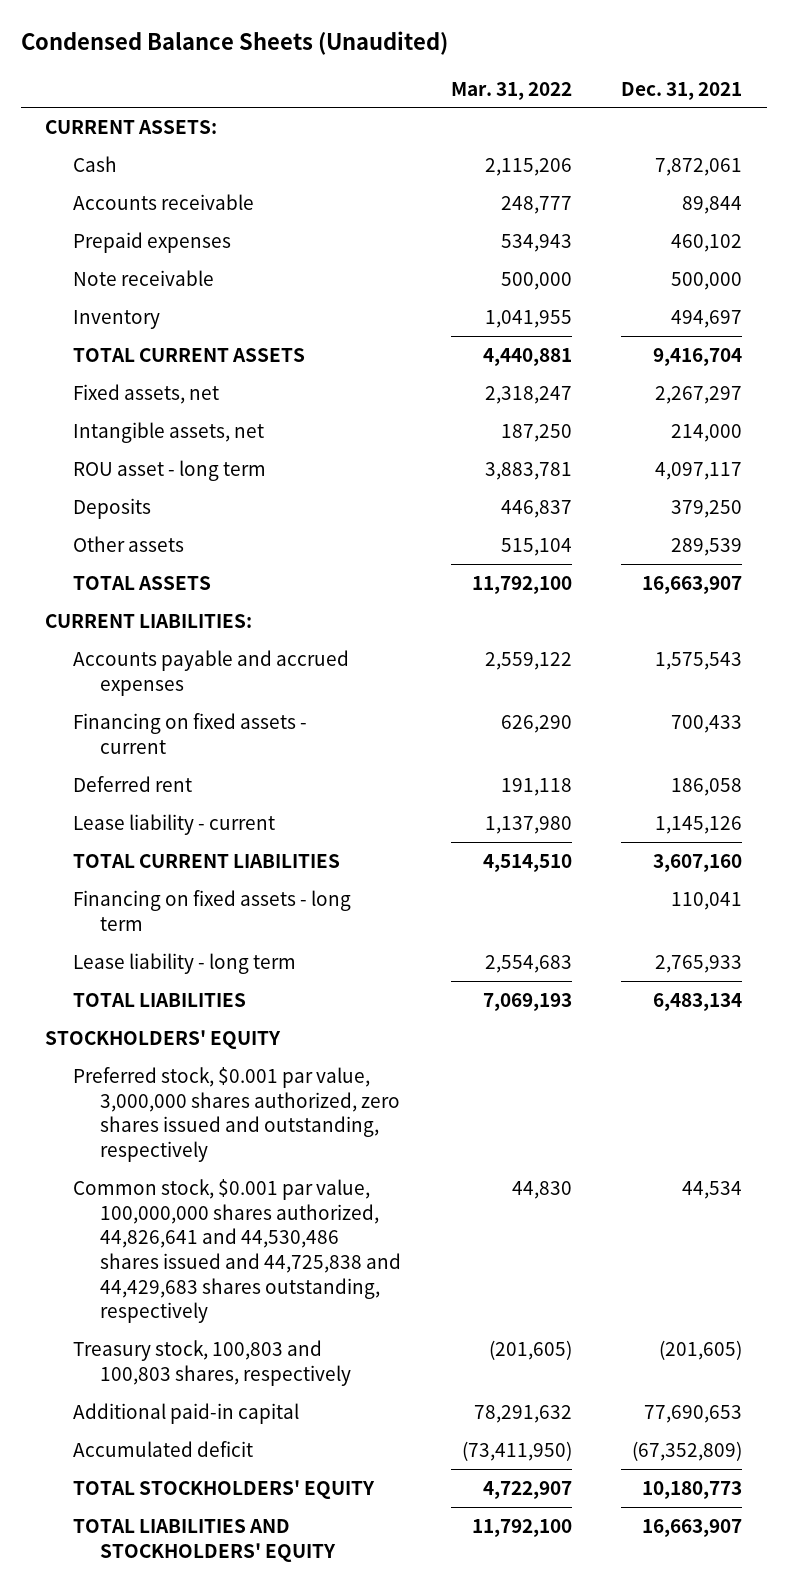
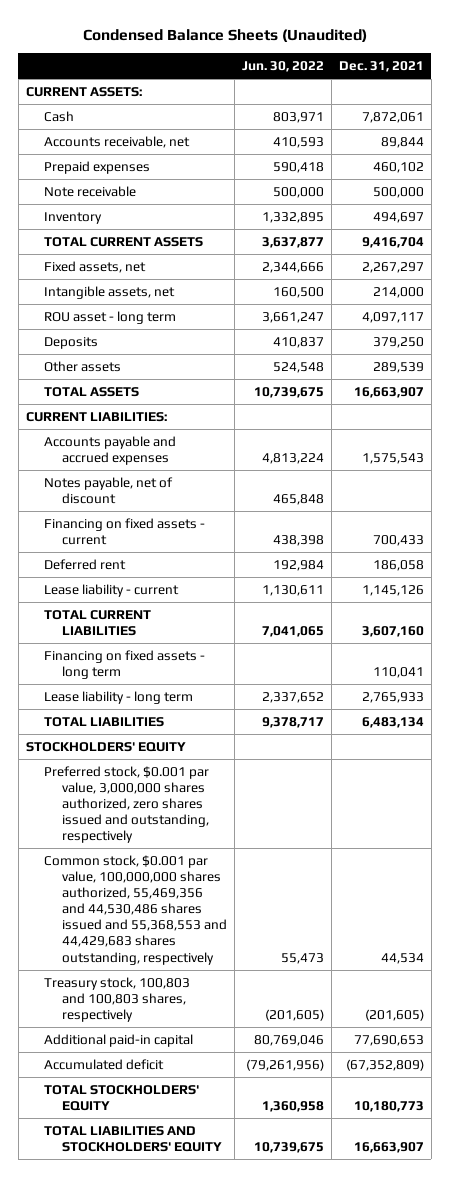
- | Mar. 31, 2022 | Dec. 31, 2021
+ | Jun. 30, 2022 | Dec. 31, 2021
- Accounts receivable | 248,777 | 89,844
+ Accounts receivable, net | 410,593 | 89,844
+ Notes payable, net of discount | 465,848 |
- Common stock, $0.001 par value, 100,000,000 shares authorized, 44,826,641 and 44,530,486 shares issued and 44,725,838 and 44,429,683 shares outstanding, respectively | 44,830 | 44,534
+ Common stock, $0.001 par value, 100,000,000 shares authorized, 55,469,356 and 44,530,486 shares issued and 55,368,553 and 44,429,683 shares outstanding, respectively | 55,473 | 44,534

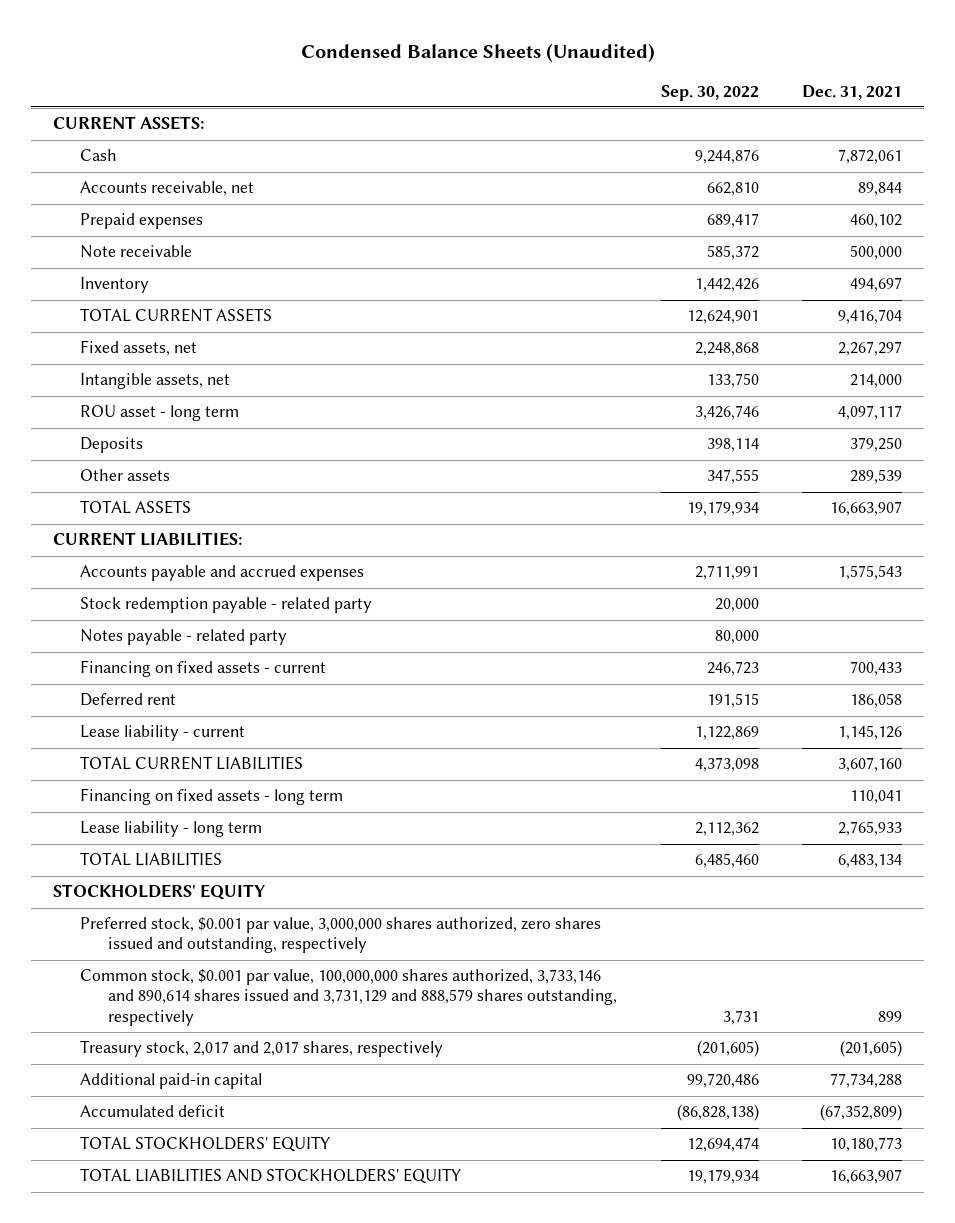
- | Jun. 30, 2022 | Dec. 31, 2021
+ | Sep. 30, 2022 | Dec. 31, 2021
- Notes payable, net of discount | 465,848 |
+ Stock redemption payable - related party | 20,000 |
+ Notes payable - related party | 80,000 |
- Common stock, $0.001 par value, 100,000,000 shares authorized, 55,469,356 and 44,530,486 shares issued and 55,368,553 and 44,429,683 shares outstanding, respectively | 55,473 | 44,534
- Treasury stock, 100,803 and 100,803 shares, respectively | (201,605) | (201,605)
- Additional paid-in capital | 80,769,046 | 77,690,653
+ Common stock, $0.001 par value, 100,000,000 shares authorized, 3,733,146 and 890,614 shares issued and 3,731,129 and 888,579 shares outstanding, respectively | 3,731 | 899
+ Treasury stock, 2,017 and 2,017 shares, respectively | (201,605) | (201,605)
+ Additional paid-in capital | 99,720,486 | 77,734,288

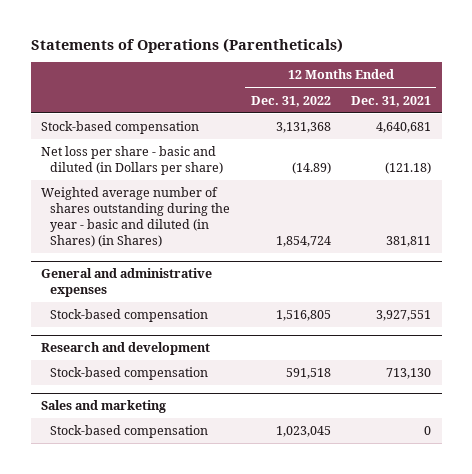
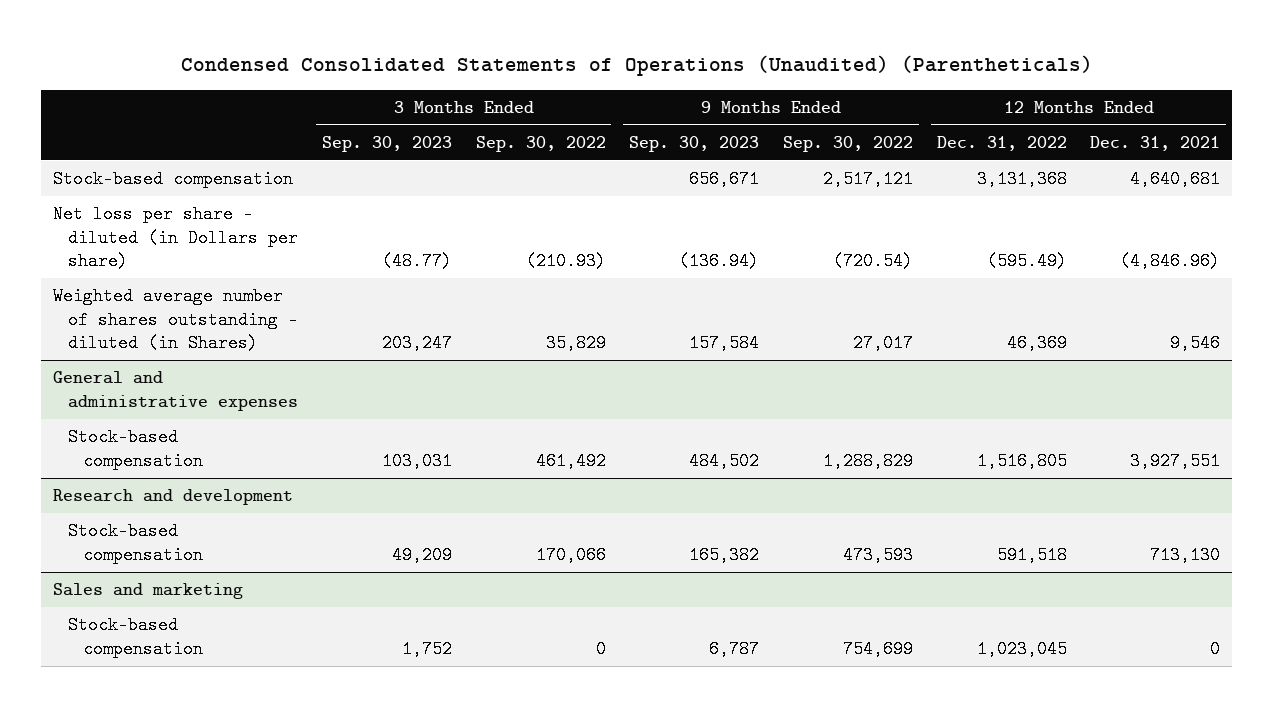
- Statements of Operations (Parentheticals)
+ Condensed Consolidated Statements of Operations (Unaudited) (Parentheticals)
- | 12 Months Ended Dec. 31, 2022 | 12 Months Ended Dec. 31, 2021
+ | 3 Months Ended Sep. 30, 2023 | 3 Months Ended Sep. 30, 2022 | 9 Months Ended Sep. 30, 2023 | 9 Months Ended Sep. 30, 2022 | 12 Months Ended Dec. 31, 2022 | 12 Months Ended Dec. 31, 2021
- Net loss per share - basic and diluted (in Dollars per share) | (14.89) | (121.18)
- Weighted average number of shares outstanding during the year - basic and diluted (in Shares) (in Shares) | 1,854,724 | 381,811
+ Net loss per share - diluted (in Dollars per share) | (48.77) | (210.93) | (136.94) | (720.54) | (595.49) | (4,846.96)
+ Weighted average number of shares outstanding - diluted (in Shares) | 203,247 | 35,829 | 157,584 | 27,017 | 46,369 | 9,546

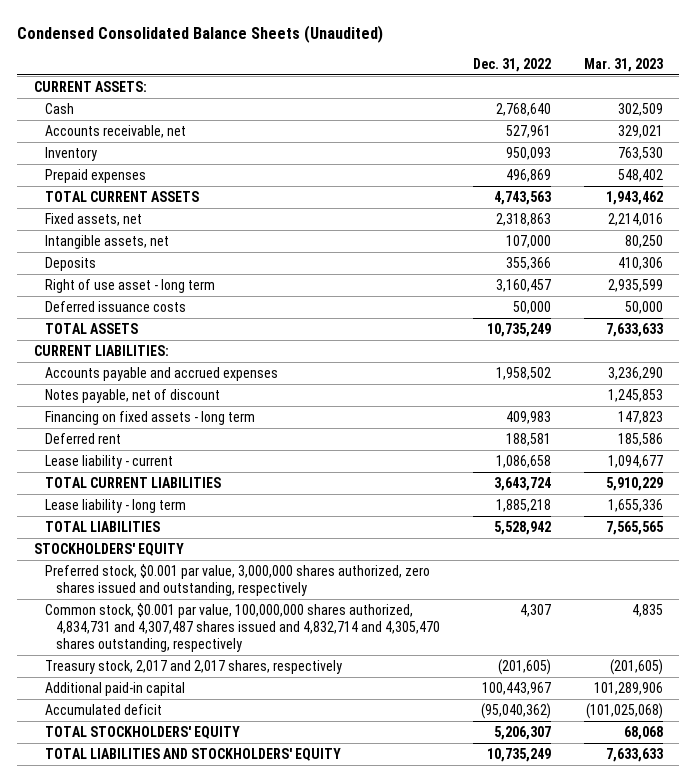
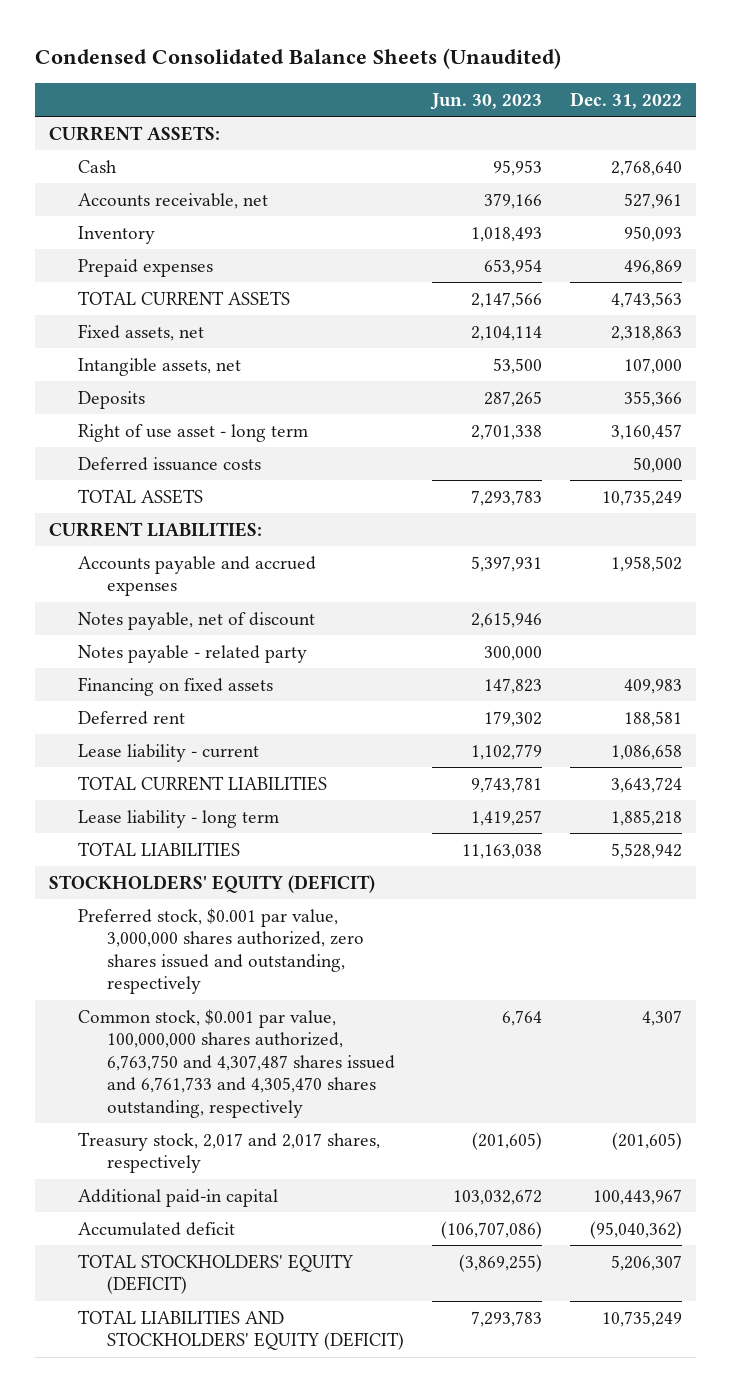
- | Dec. 31, 2022 | Mar. 31, 2023
+ | Jun. 30, 2023 | Dec. 31, 2022
- Financing on fixed assets - long term | 409,983 | 147,823
+ Notes payable - related party | 300,000 |
+ Financing on fixed assets | 147,823 | 409,983
- STOCKHOLDERS' EQUITY
+ STOCKHOLDERS' EQUITY (DEFICIT)
- Common stock, $0.001 par value, 100,000,000 shares authorized, 4,834,731 and 4,307,487 shares issued and 4,832,714 and 4,305,470 shares outstanding, respectively | 4,307 | 4,835
+ Common stock, $0.001 par value, 100,000,000 shares authorized, 6,763,750 and 4,307,487 shares issued and 6,761,733 and 4,305,470 shares outstanding, respectively | 6,764 | 4,307
- TOTAL STOCKHOLDERS' EQUITY | 5,206,307 | 68,068
- TOTAL LIABILITIES AND STOCKHOLDERS' EQUITY | 10,735,249 | 7,633,633
+ TOTAL STOCKHOLDERS' EQUITY (DEFICIT) | (3,869,255) | 5,206,307
+ TOTAL LIABILITIES AND STOCKHOLDERS' EQUITY (DEFICIT) | 7,293,783 | 10,735,249

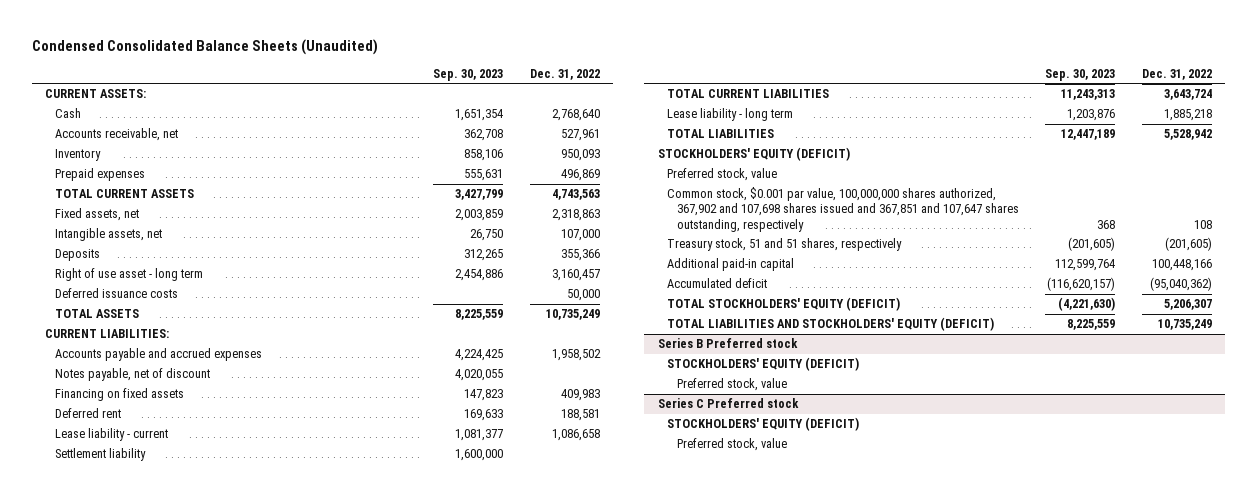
- | Jun. 30, 2023 | Dec. 31, 2022
+ | Sep. 30, 2023 | Dec. 31, 2022
- Notes payable - related party | 300,000 |
+ Settlement liability | 1,600,000 |
- Preferred stock, $0.001 par value, 3,000,000 shares authorized, zero shares issued and outstanding, respectively
- Common stock, $0.001 par value, 100,000,000 shares authorized, 6,763,750 and 4,307,487 shares issued and 6,761,733 and 4,305,470 shares outstanding, respectively | 6,764 | 4,307
- Treasury stock, 2,017 and 2,017 shares, respectively | (201,605) | (201,605)
- Additional paid-in capital | 103,032,672 | 100,443,967
+ Preferred stock, value
+ Common stock, $0.001 par value, 100,000,000 shares authorized, 367,902 and 107,698 shares issued and 367,851 and 107,647 shares outstanding, respectively | 368 | 108
+ Treasury stock, 51 and 51 shares, respectively | (201,605) | (201,605)
+ Additional paid-in capital | 112,599,764 | 100,448,166
+ Series B Preferred stock
+ STOCKHOLDERS' EQUITY (DEFICIT)
+ Preferred stock, value
+ Series C Preferred stock
+ STOCKHOLDERS' EQUITY (DEFICIT)
+ Preferred stock, value

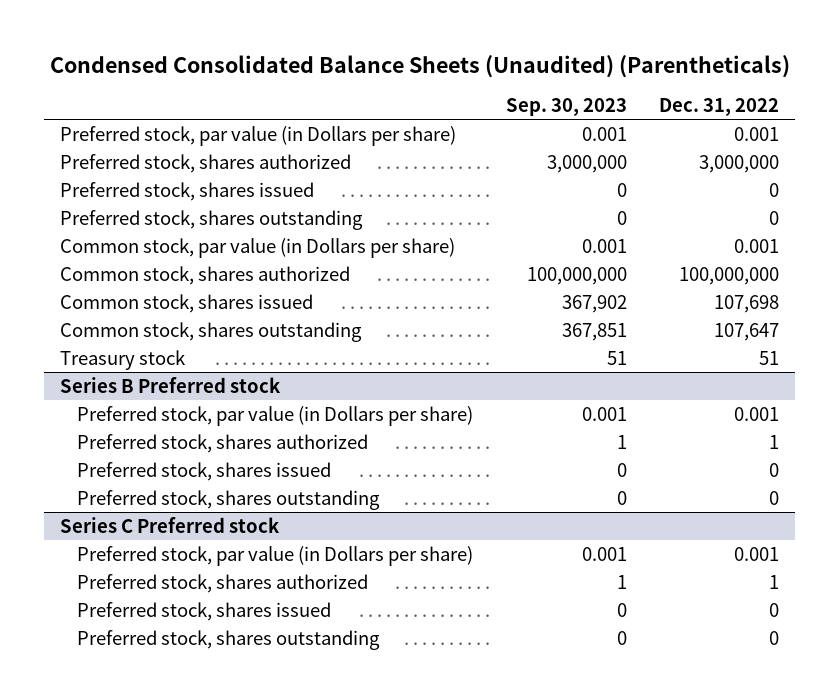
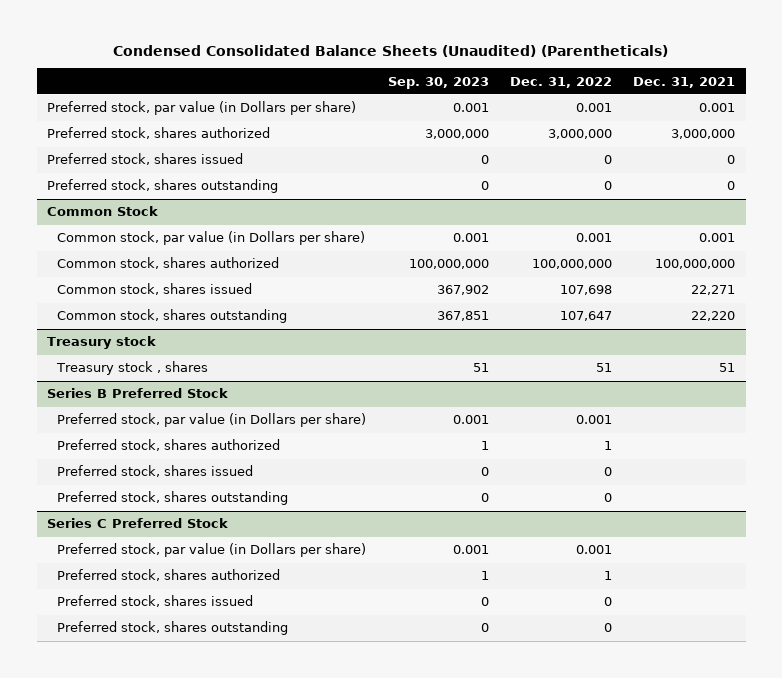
- | Sep. 30, 2023 | Dec. 31, 2022
+ | Sep. 30, 2023 | Dec. 31, 2022 | Dec. 31, 2021
+ Common Stock
- Treasury stock | 51 | 51
- Series B Preferred stock
+ Treasury stock
+ Treasury stock , shares | 51 | 51 | 51
+ Series B Preferred Stock
- Series C Preferred stock
+ Series C Preferred Stock

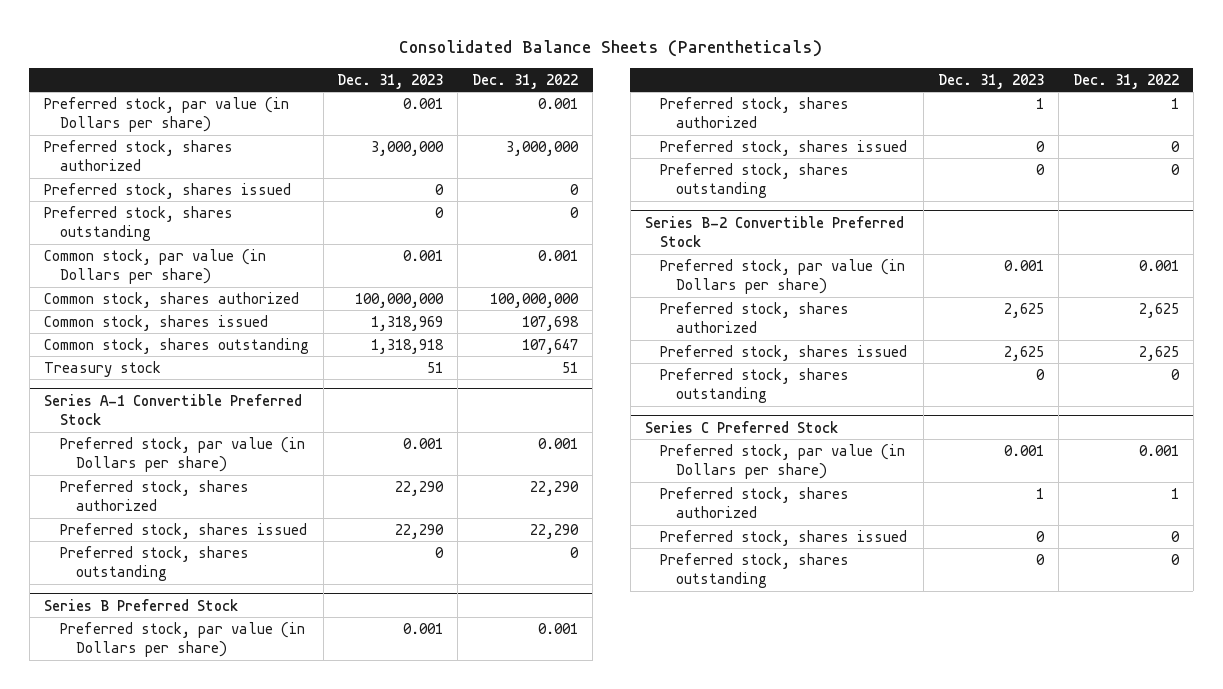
- Condensed Consolidated Balance Sheets (Unaudited) (Parentheticals)
+ Consolidated Balance Sheets (Parentheticals)
- | Sep. 30, 2023 | Dec. 31, 2022 | Dec. 31, 2021
+ | Dec. 31, 2023 | Dec. 31, 2022
- Common Stock
- Treasury stock
- Treasury stock , shares | 51 | 51 | 51
+ Treasury stock | 51 | 51
+ Series A-1 Convertible Preferred Stock
+ Preferred stock, par value (in Dollars per share) | 0.001 | 0.001
+ Preferred stock, shares authorized | 22,290 | 22,290
+ Preferred stock, shares issued | 22,290 | 22,290
+ Preferred stock, shares outstanding | 0 | 0
+ Series B-2 Convertible Preferred Stock
+ Preferred stock, par value (in Dollars per share) | 0.001 | 0.001
+ Preferred stock, shares authorized | 2,625 | 2,625
+ Preferred stock, shares issued | 2,625 | 2,625
+ Preferred stock, shares outstanding | 0 | 0

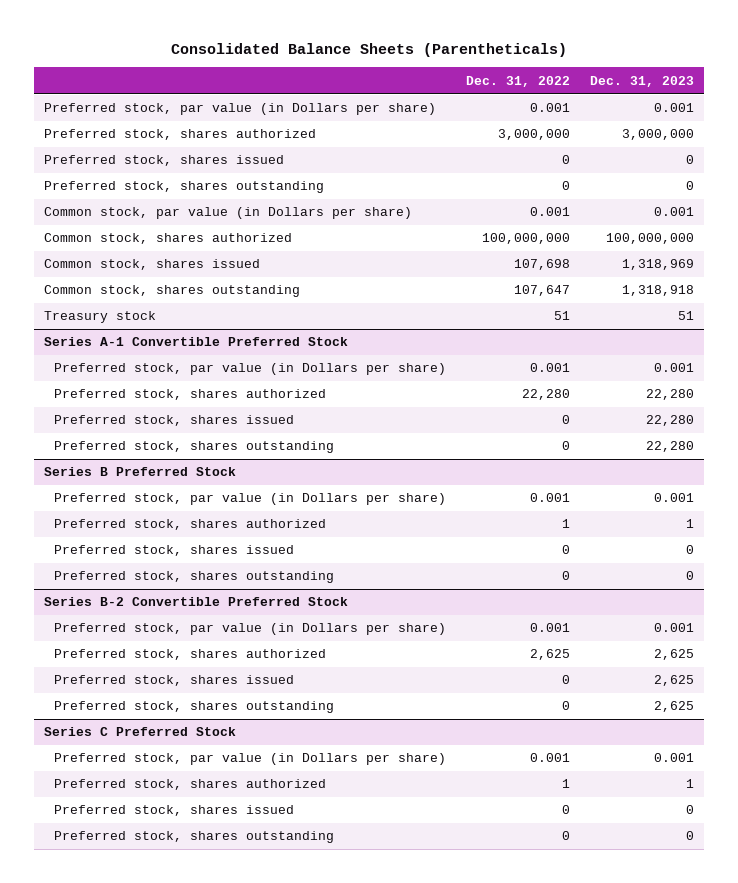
- | Dec. 31, 2023 | Dec. 31, 2022
+ | Dec. 31, 2022 | Dec. 31, 2023
@ Series A-1 Convertible Preferred Stock
- Preferred stock, shares authorized | 22,290 | 22,290
- Preferred stock, shares issued | 22,290 | 22,290
- Preferred stock, shares outstanding | 0 | 0
+ Preferred stock, shares authorized | 22,280 | 22,280
+ Preferred stock, shares issued | 0 | 22,280
+ Preferred stock, shares outstanding | 0 | 22,280
@ Series B-2 Convertible Preferred Stock
- Preferred stock, shares issued | 2,625 | 2,625
- Preferred stock, shares outstanding | 0 | 0
+ Preferred stock, shares issued | 0 | 2,625
+ Preferred stock, shares outstanding | 0 | 2,625

